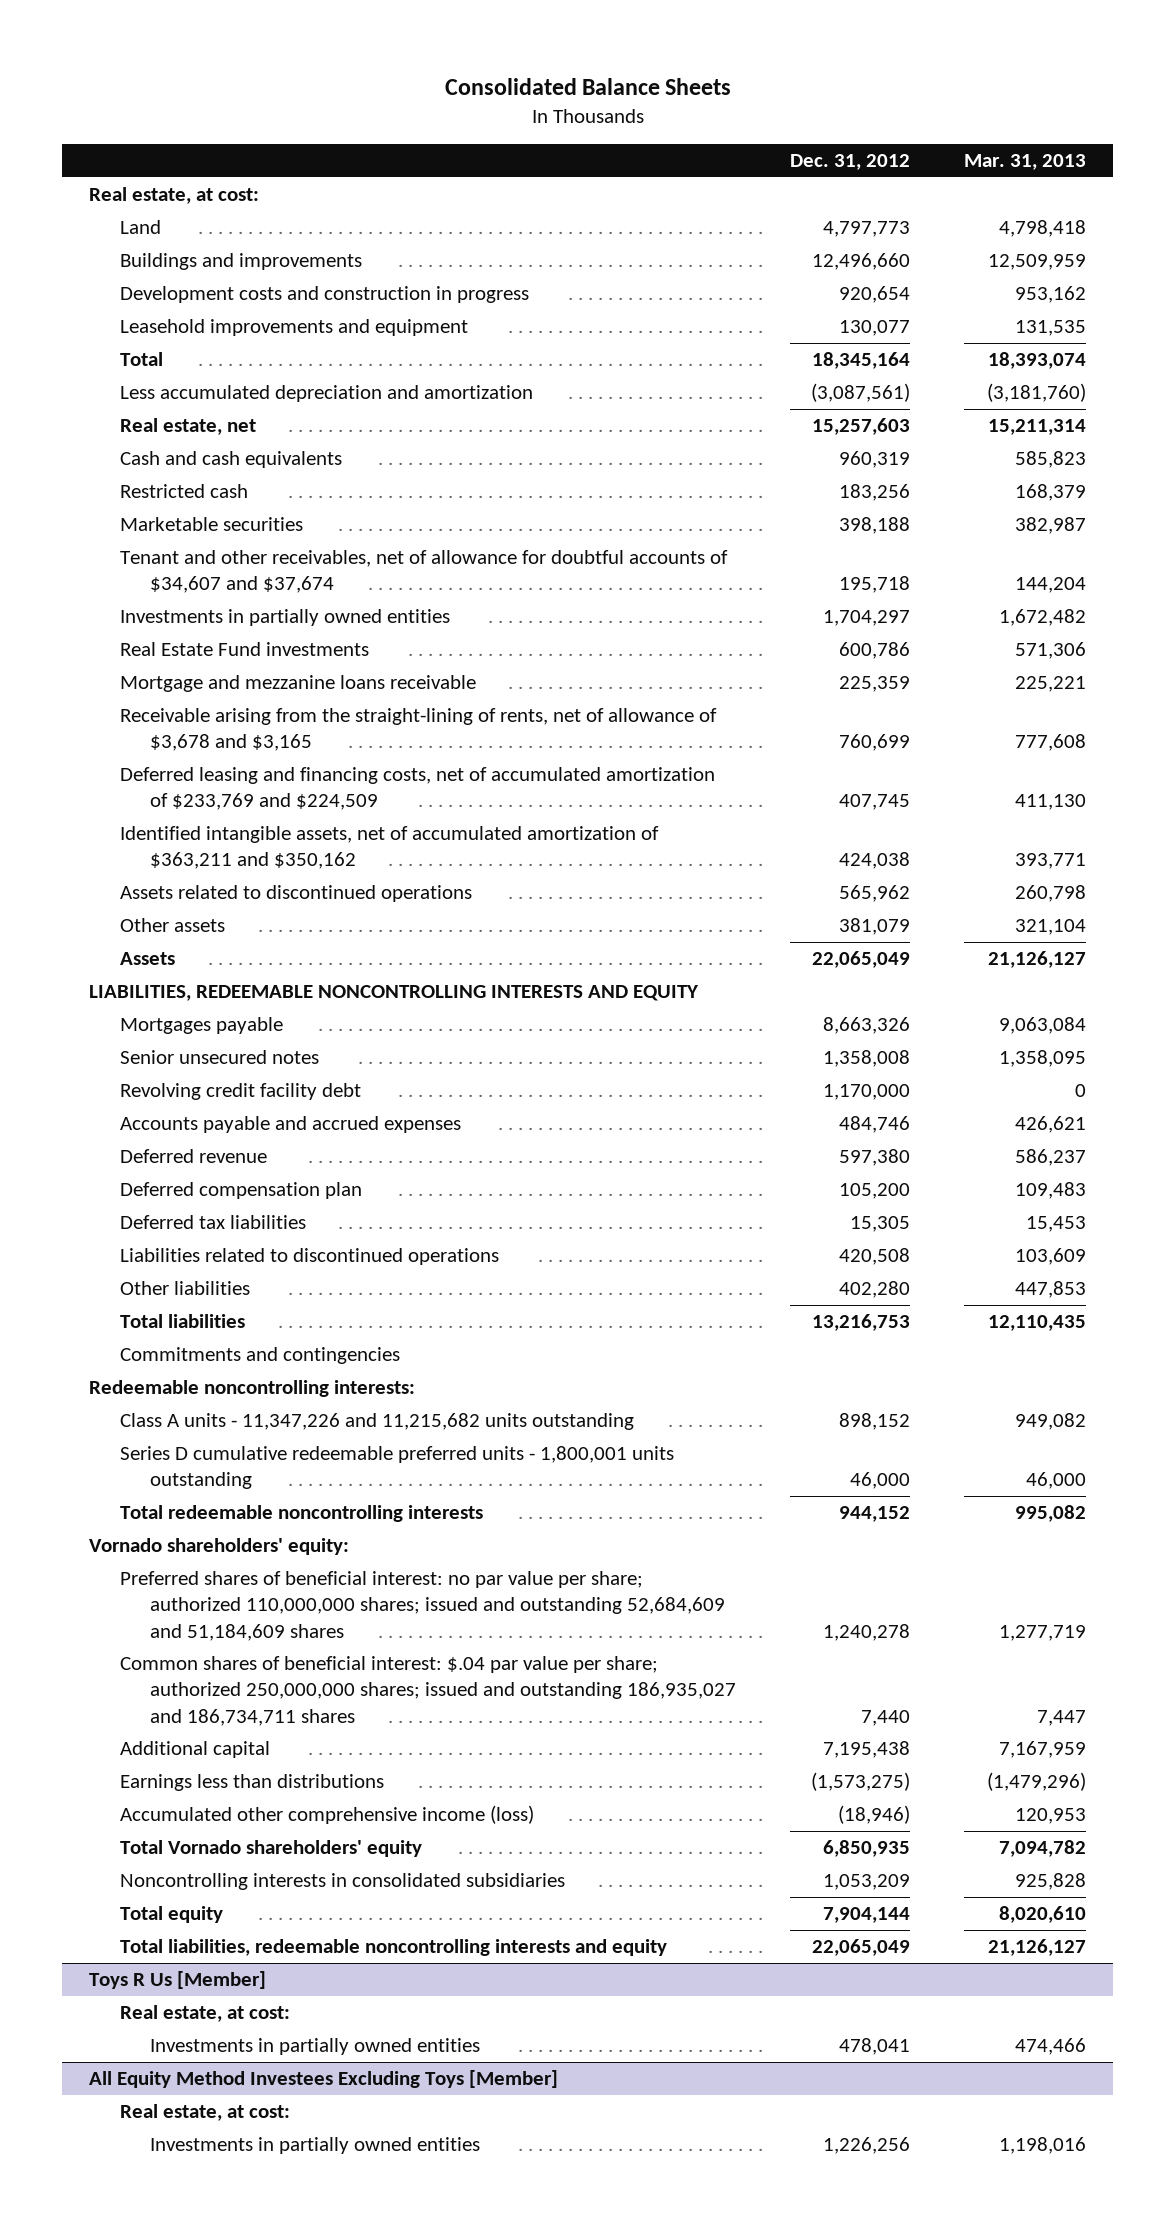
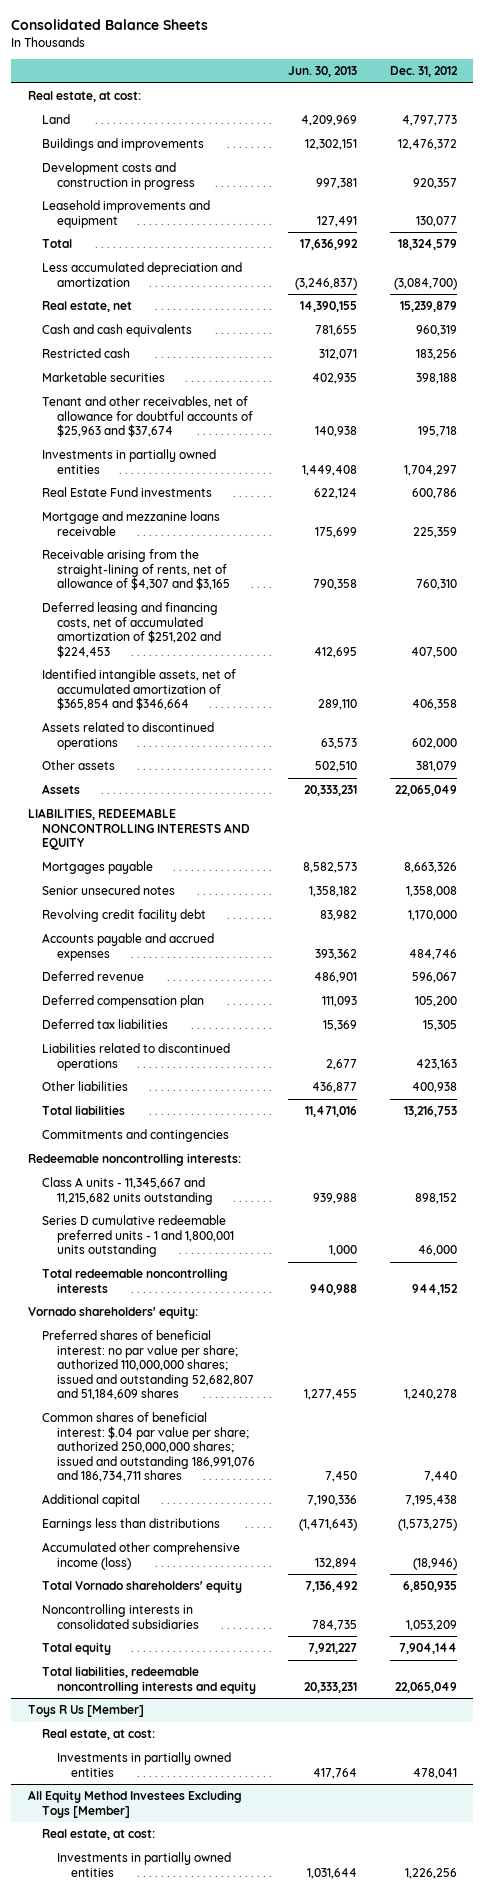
- | Dec. 31, 2012 | Mar. 31, 2013
+ | Jun. 30, 2013 | Dec. 31, 2012
- Buildings and improvements | 12,496,660 | 12,509,959
- Development costs and construction in progress | 920,654 | 953,162
+ Buildings and improvements | 12,302,151 | 12,476,372
+ Development costs and construction in progress | 997,381 | 920,357
- Total | 18,345,164 | 18,393,074
- Less accumulated depreciation and amortization | (3,087,561) | (3,181,760)
- Real estate, net | 15,257,603 | 15,211,314
+ Total | 17,636,992 | 18,324,579
+ Less accumulated depreciation and amortization | (3,246,837) | (3,084,700)
+ Real estate, net | 14,390,155 | 15,239,879
- Tenant and other receivables, net of allowance for doubtful accounts of $34,607 and $37,674 | 195,718 | 144,204
+ Tenant and other receivables, net of allowance for doubtful accounts of $25,963 and $37,674 | 140,938 | 195,718
- Receivable arising from the straight-lining of rents, net of allowance of $3,678 and $3,165 | 760,699 | 777,608
- Deferred leasing and financing costs, net of accumulated amortization of $233,769 and $224,509 | 407,745 | 411,130
- Identified intangible assets, net of accumulated amortization of $363,211 and $350,162 | 424,038 | 393,771
- Assets related to discontinued operations | 565,962 | 260,798
+ Receivable arising from the straight-lining of rents, net of allowance of $4,307 and $3,165 | 790,358 | 760,310
+ Deferred leasing and financing costs, net of accumulated amortization of $251,202 and $224,453 | 412,695 | 407,500
+ Identified intangible assets, net of accumulated amortization of $365,854 and $346,664 | 289,110 | 406,358
+ Assets related to discontinued operations | 63,573 | 602,000
- Deferred revenue | 597,380 | 586,237
+ Deferred revenue | 486,901 | 596,067
- Liabilities related to discontinued operations | 420,508 | 103,609
- Other liabilities | 402,280 | 447,853
+ Liabilities related to discontinued operations | 2,677 | 423,163
+ Other liabilities | 436,877 | 400,938
- Class A units - 11,347,226 and 11,215,682 units outstanding | 898,152 | 949,082
- Series D cumulative redeemable preferred units - 1,800,001 units outstanding | 46,000 | 46,000
+ Class A units - 11,345,667 and 11,215,682 units outstanding | 939,988 | 898,152
+ Series D cumulative redeemable preferred units - 1 and 1,800,001 units outstanding | 1,000 | 46,000
- Preferred shares of beneficial interest: no par value per share; authorized 110,000,000 shares; issued and outstanding 52,684,609 and 51,184,609 shares | 1,240,278 | 1,277,719
- Common shares of beneficial interest: $.04 par value per share; authorized 250,000,000 shares; issued and outstanding 186,935,027 and 186,734,711 shares | 7,440 | 7,447
+ Preferred shares of beneficial interest: no par value per share; authorized 110,000,000 shares; issued and outstanding 52,682,807 and 51,184,609 shares | 1,277,455 | 1,240,278
+ Common shares of beneficial interest: $.04 par value per share; authorized 250,000,000 shares; issued and outstanding 186,991,076 and 186,734,711 shares | 7,450 | 7,440

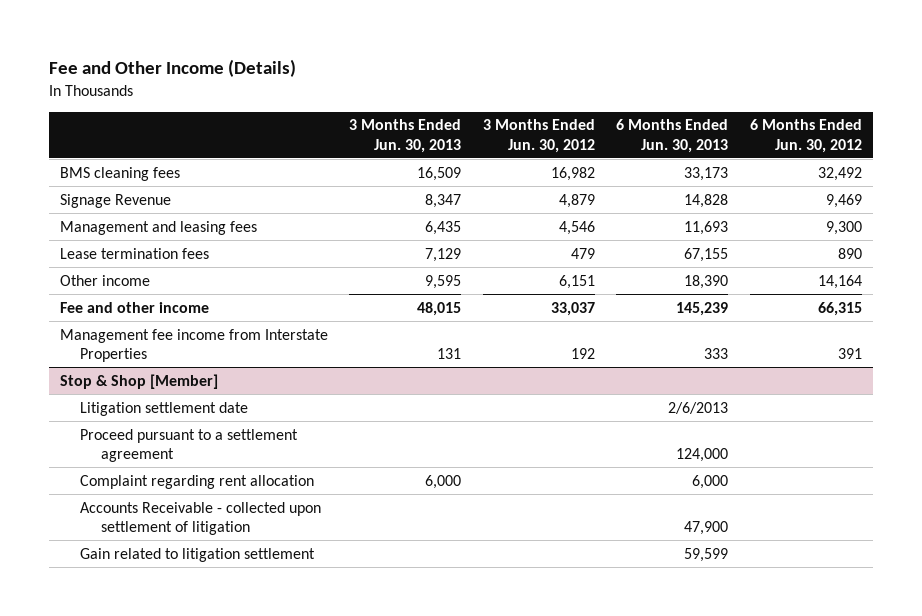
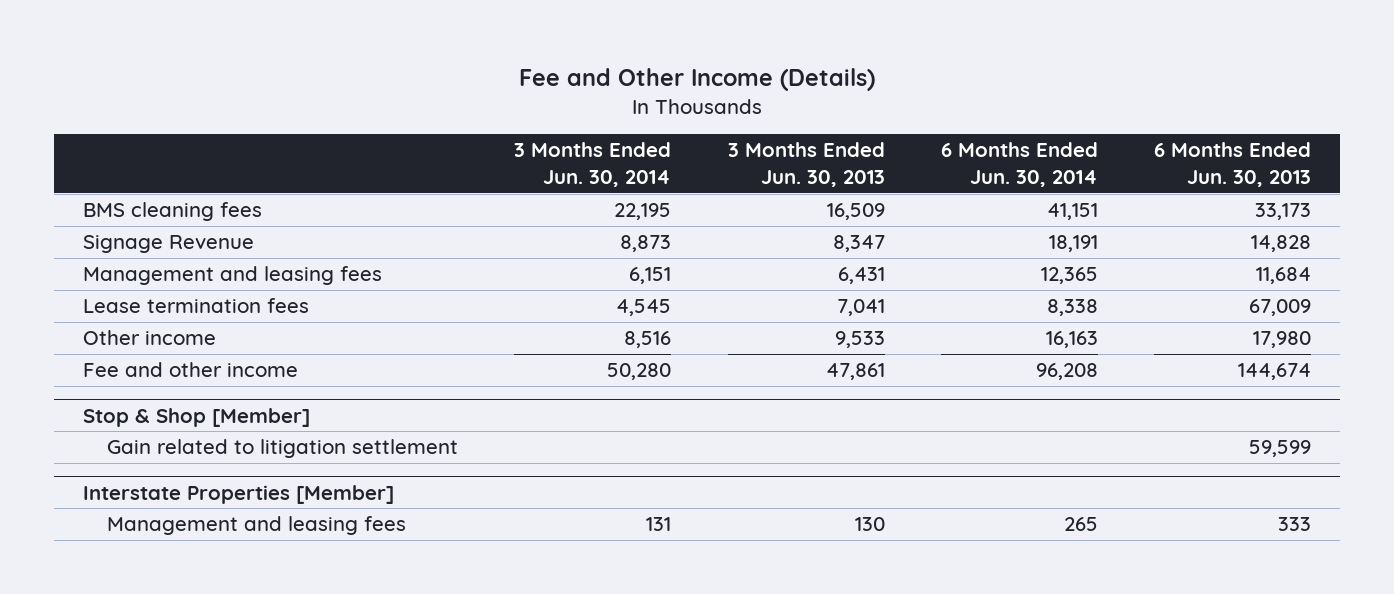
- | 3 Months Ended Jun. 30, 2013 | 3 Months Ended Jun. 30, 2012 | 6 Months Ended Jun. 30, 2013 | 6 Months Ended Jun. 30, 2012
+ | 3 Months Ended Jun. 30, 2014 | 3 Months Ended Jun. 30, 2013 | 6 Months Ended Jun. 30, 2014 | 6 Months Ended Jun. 30, 2013
- Management and leasing fees | 6,435 | 4,546 | 11,693 | 9,300
- Lease termination fees | 7,129 | 479 | 67,155 | 890
- Other income | 9,595 | 6,151 | 18,390 | 14,164
- Fee and other income | 48,015 | 33,037 | 145,239 | 66,315
- Management fee income from Interstate Properties | 131 | 192 | 333 | 391
+ Management and leasing fees | 6,151 | 6,431 | 12,365 | 11,684
+ Lease termination fees | 4,545 | 7,041 | 8,338 | 67,009
+ Other income | 8,516 | 9,533 | 16,163 | 17,980
+ Fee and other income | 50,280 | 47,861 | 96,208 | 144,674
@ Stop & Shop [Member]
- Litigation settlement date | | | 2/6/2013 |
- Proceed pursuant to a settlement agreement | | | 124,000 |
- Complaint regarding rent allocation | 6,000 | | 6,000 |
- Accounts Receivable - collected upon settlement of litigation | | | 47,900 |
+ Interstate Properties [Member]
+ Management and leasing fees | 131 | 130 | 265 | 333

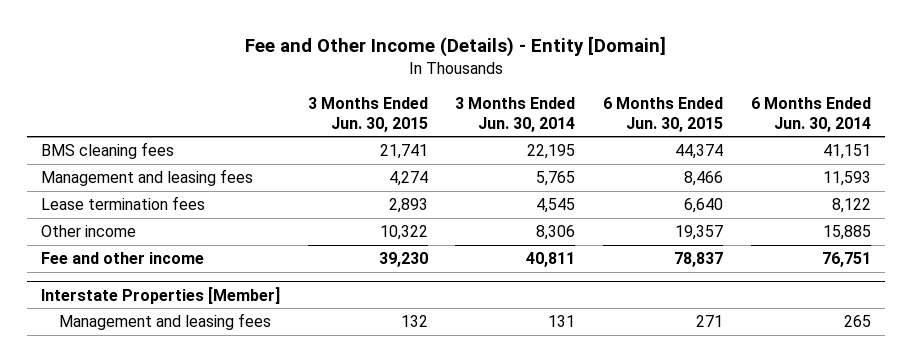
- Fee and Other Income (Details)
+ Fee and Other Income (Details) - Entity [Domain]
- | 3 Months Ended Jun. 30, 2014 | 3 Months Ended Jun. 30, 2013 | 6 Months Ended Jun. 30, 2014 | 6 Months Ended Jun. 30, 2013
+ | 3 Months Ended Jun. 30, 2015 | 3 Months Ended Jun. 30, 2014 | 6 Months Ended Jun. 30, 2015 | 6 Months Ended Jun. 30, 2014
- Signage Revenue | 8,873 | 8,347 | 18,191 | 14,828
- Management and leasing fees | 6,151 | 6,431 | 12,365 | 11,684
- Lease termination fees | 4,545 | 7,041 | 8,338 | 67,009
- Other income | 8,516 | 9,533 | 16,163 | 17,980
- Fee and other income | 50,280 | 47,861 | 96,208 | 144,674
- Stop & Shop [Member]
- Gain related to litigation settlement | | | | 59,599
+ Management and leasing fees | 4,274 | 5,765 | 8,466 | 11,593
+ Lease termination fees | 2,893 | 4,545 | 6,640 | 8,122
+ Other income | 10,322 | 8,306 | 19,357 | 15,885
+ Fee and other income | 39,230 | 40,811 | 78,837 | 76,751

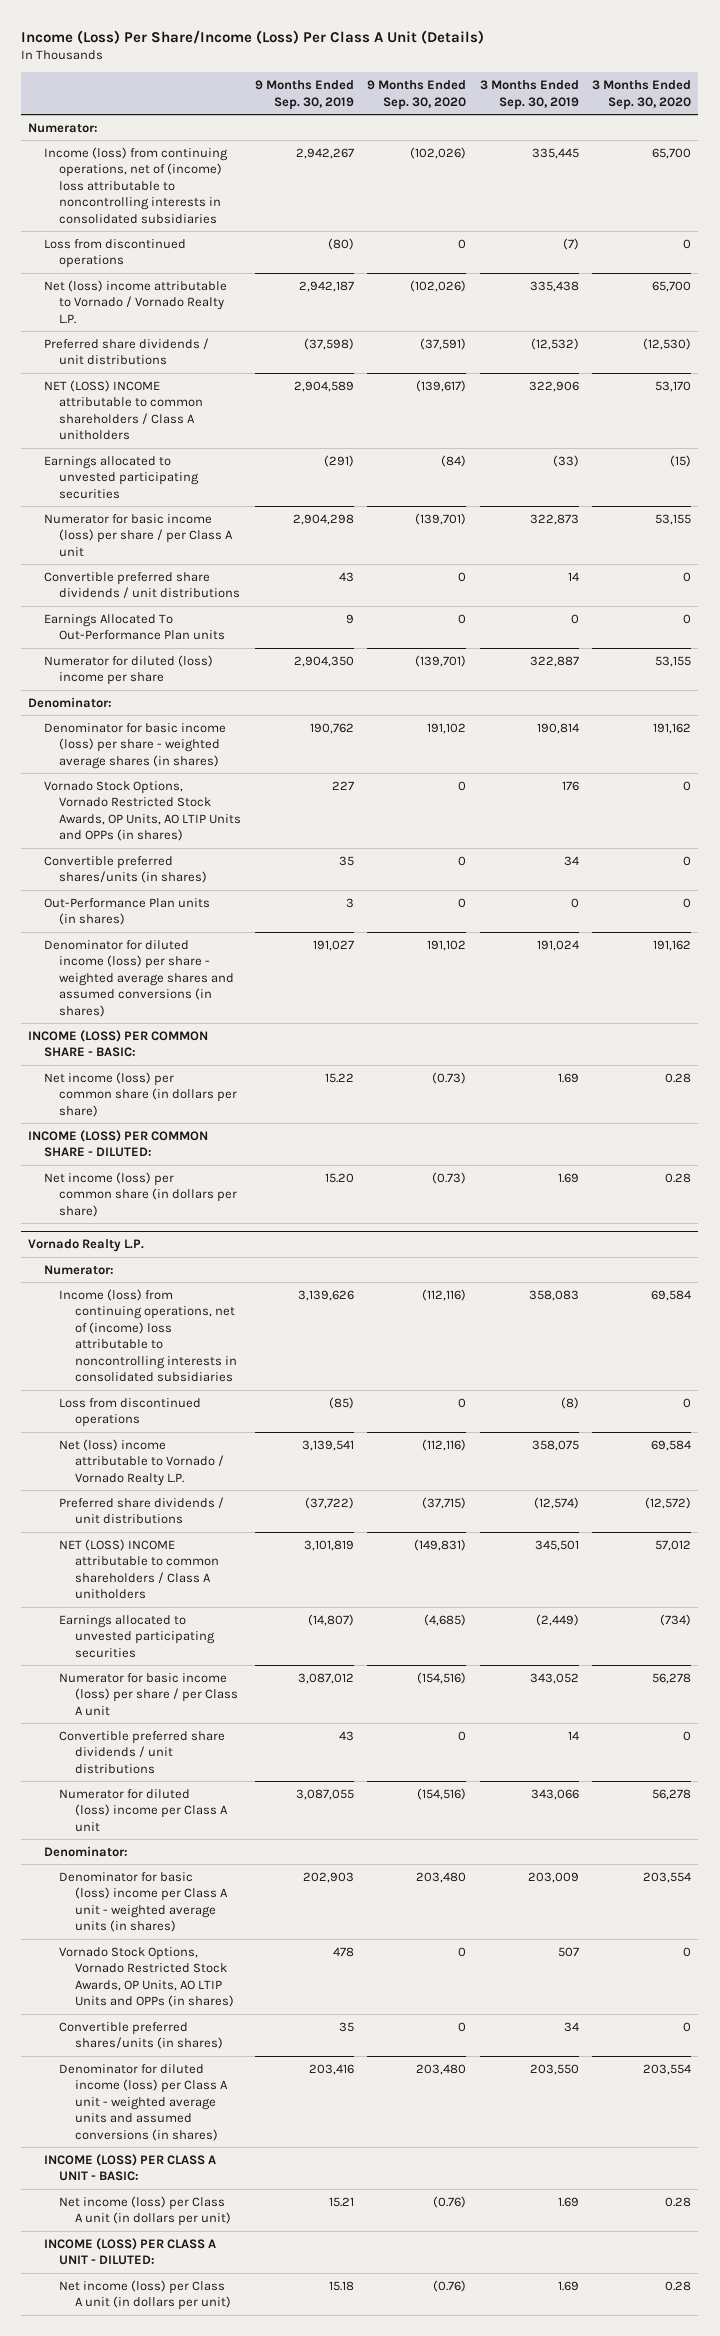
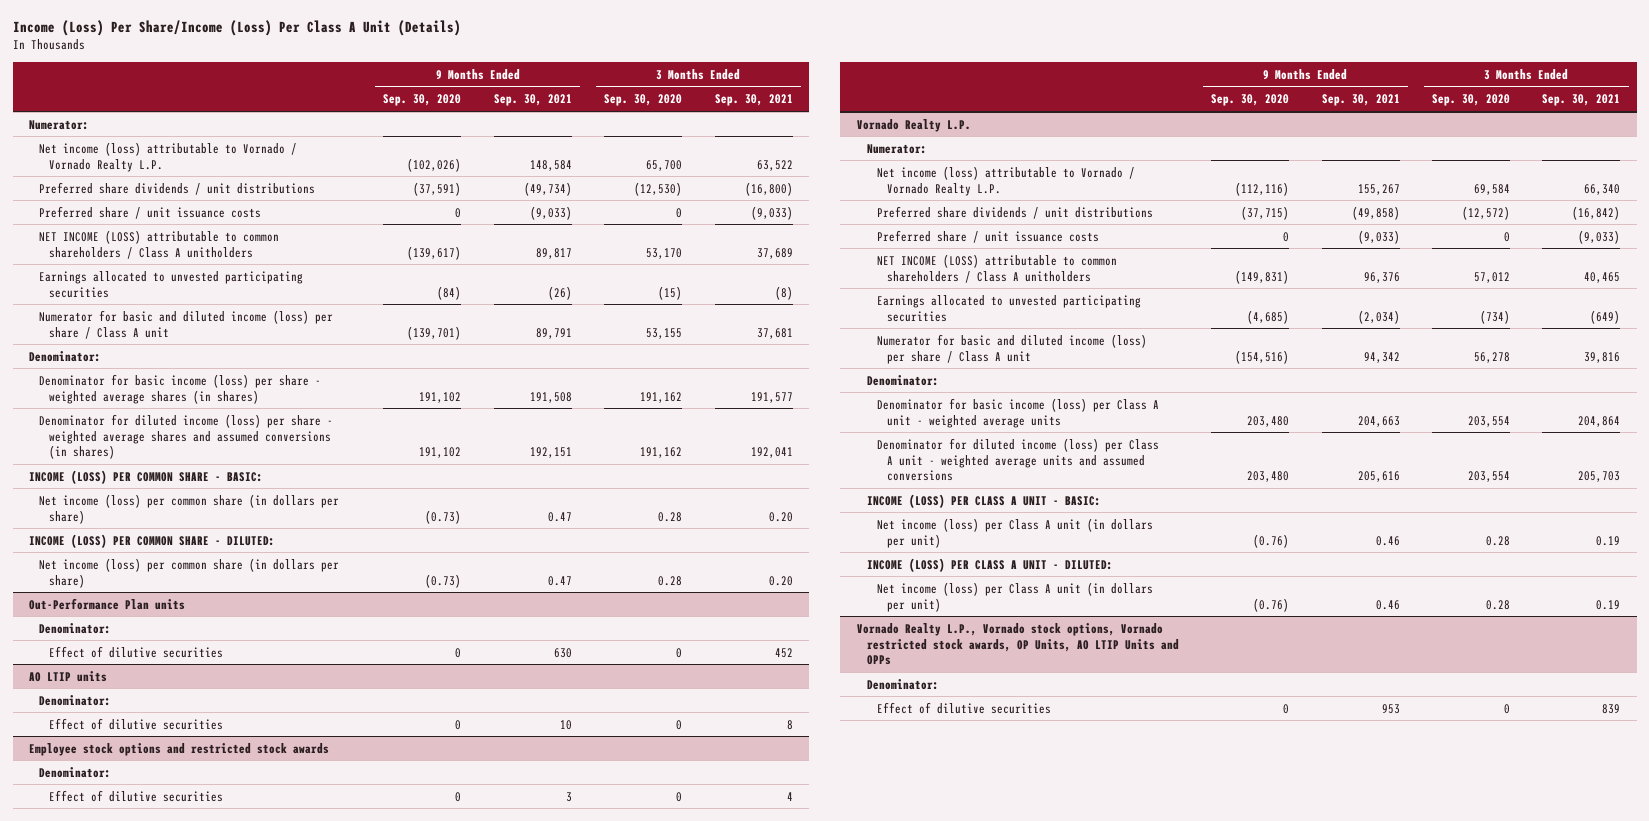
- | 9 Months Ended Sep. 30, 2019 | 9 Months Ended Sep. 30, 2020 | 3 Months Ended Sep. 30, 2019 | 3 Months Ended Sep. 30, 2020
+ | 9 Months Ended Sep. 30, 2020 | 9 Months Ended Sep. 30, 2021 | 3 Months Ended Sep. 30, 2020 | 3 Months Ended Sep. 30, 2021
- Income (loss) from continuing operations, net of (income) loss attributable to noncontrolling interests in consolidated subsidiaries | 2,942,267 | (102,026) | 335,445 | 65,700
- Loss from discontinued operations | (80) | 0 | (7) | 0
- Net (loss) income attributable to Vornado / Vornado Realty L.P. | 2,942,187 | (102,026) | 335,438 | 65,700
+ Net income (loss) attributable to Vornado / Vornado Realty L.P. | (102,026) | 148,584 | 65,700 | 63,522
- NET (LOSS) INCOME attributable to common shareholders / Class A unitholders | 2,904,589 | (139,617) | 322,906 | 53,170
+ Preferred share / unit issuance costs | 0 | (9,033) | 0 | (9,033)
+ NET INCOME (LOSS) attributable to common shareholders / Class A unitholders | (139,617) | 89,817 | 53,170 | 37,689
- Numerator for basic income (loss) per share / per Class A unit | 2,904,298 | (139,701) | 322,873 | 53,155
- Convertible preferred share dividends / unit distributions | 43 | 0 | 14 | 0
- Earnings Allocated To Out-Performance Plan units | 9 | 0 | 0 | 0
- Numerator for diluted (loss) income per share | 2,904,350 | (139,701) | 322,887 | 53,155
+ Numerator for basic and diluted income (loss) per share / Class A unit | (139,701) | 89,791 | 53,155 | 37,681
- Vornado Stock Options, Vornado Restricted Stock Awards, OP Units, AO LTIP Units and OPPs (in shares) | 227 | 0 | 176 | 0
- Convertible preferred shares/units (in shares) | 35 | 0 | 34 | 0
- Out-Performance Plan units (in shares) | 3 | 0 | 0 | 0
+ Out-Performance Plan units
+ Denominator:
+ Effect of dilutive securities | 0 | 630 | 0 | 452
+ AO LTIP units
+ Denominator:
+ Effect of dilutive securities | 0 | 10 | 0 | 8
+ Employee stock options and restricted stock awards
+ Denominator:
+ Effect of dilutive securities | 0 | 3 | 0 | 4
@ Vornado Realty L.P.
- Income (loss) from continuing operations, net of (income) loss attributable to noncontrolling interests in consolidated subsidiaries | 3,139,626 | (112,116) | 358,083 | 69,584
- Loss from discontinued operations | (85) | 0 | (8) | 0
- Net (loss) income attributable to Vornado / Vornado Realty L.P. | 3,139,541 | (112,116) | 358,075 | 69,584
+ Net income (loss) attributable to Vornado / Vornado Realty L.P. | (112,116) | 155,267 | 69,584 | 66,340
- NET (LOSS) INCOME attributable to common shareholders / Class A unitholders | 3,101,819 | (149,831) | 345,501 | 57,012
+ Preferred share / unit issuance costs | 0 | (9,033) | 0 | (9,033)
+ NET INCOME (LOSS) attributable to common shareholders / Class A unitholders | (149,831) | 96,376 | 57,012 | 40,465
- Numerator for basic income (loss) per share / per Class A unit | 3,087,012 | (154,516) | 343,052 | 56,278
- Convertible preferred share dividends / unit distributions | 43 | 0 | 14 | 0
- Numerator for diluted (loss) income per Class A unit | 3,087,055 | (154,516) | 343,066 | 56,278
+ Numerator for basic and diluted income (loss) per share / Class A unit | (154,516) | 94,342 | 56,278 | 39,816
- Denominator for basic (loss) income per Class A unit - weighted average units (in shares) | 202,903 | 203,480 | 203,009 | 203,554
- Vornado Stock Options, Vornado Restricted Stock Awards, OP Units, AO LTIP Units and OPPs (in shares) | 478 | 0 | 507 | 0
- Convertible preferred shares/units (in shares) | 35 | 0 | 34 | 0
- Denominator for diluted income (loss) per Class A unit - weighted average units and assumed conversions (in shares) | 203,416 | 203,480 | 203,550 | 203,554
+ Denominator for basic income (loss) per Class A unit - weighted average units | 203,480 | 204,663 | 203,554 | 204,864
+ Denominator for diluted income (loss) per Class A unit - weighted average units and assumed conversions | 203,480 | 205,616 | 203,554 | 205,703
+ Vornado Realty L.P., Vornado stock options, Vornado restricted stock awards, OP Units, AO LTIP Units and OPPs
+ Denominator:
+ Effect of dilutive securities | 0 | 953 | 0 | 839

